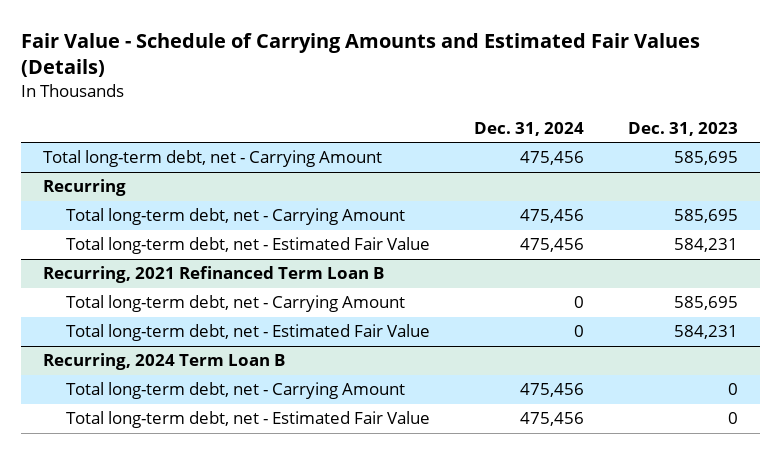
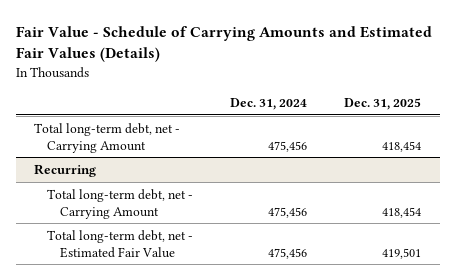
- | Dec. 31, 2024 | Dec. 31, 2023
+ | Dec. 31, 2024 | Dec. 31, 2025
- Recurring, 2021 Refinanced Term Loan B
- Total long-term debt, net - Carrying Amount | 0 | 585,695
- Total long-term debt, net - Estimated Fair Value | 0 | 584,231
- Recurring, 2024 Term Loan B
- Total long-term debt, net - Carrying Amount | 475,456 | 0
- Total long-term debt, net - Estimated Fair Value | 475,456 | 0

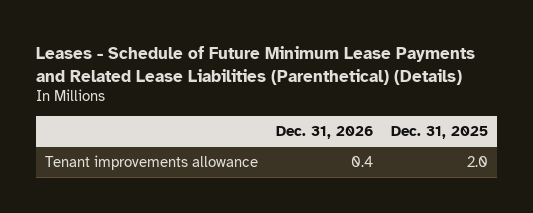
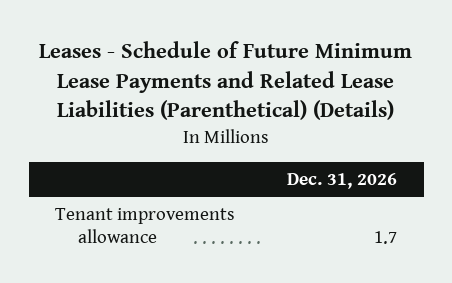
- | Dec. 31, 2026 | Dec. 31, 2025
+ | Dec. 31, 2026
- Tenant improvements allowance | 0.4 | 2.0
+ Tenant improvements allowance | 1.7

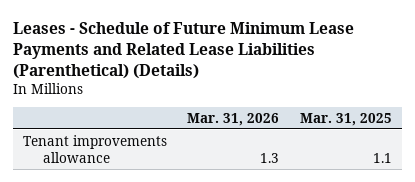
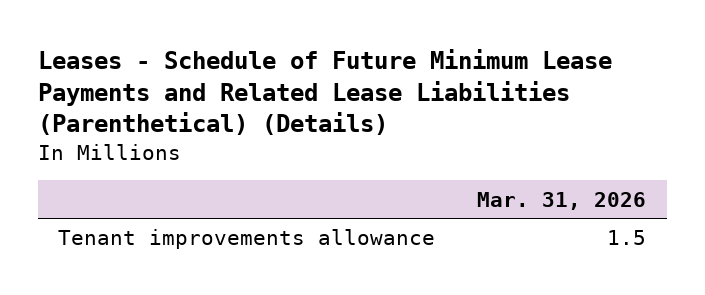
- | Mar. 31, 2026 | Mar. 31, 2025
+ | Mar. 31, 2026
- Tenant improvements allowance | 1.3 | 1.1
+ Tenant improvements allowance | 1.5

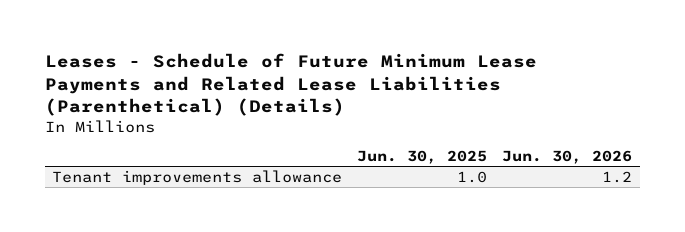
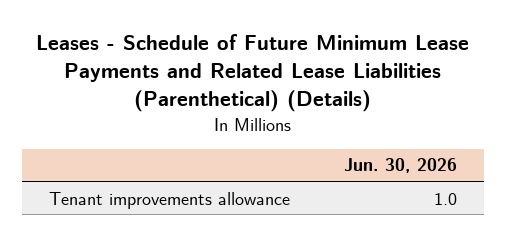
- | Jun. 30, 2025 | Jun. 30, 2026
+ | Jun. 30, 2026
- Tenant improvements allowance | 1.0 | 1.2
+ Tenant improvements allowance | 1.0

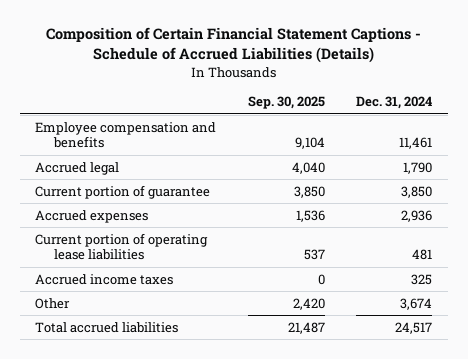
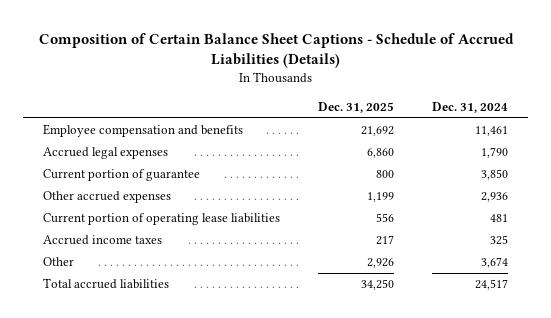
- Composition of Certain Financial Statement Captions - Schedule of Accrued Liabilities (Details)
+ Composition of Certain Balance Sheet Captions - Schedule of Accrued Liabilities (Details)
- | Sep. 30, 2025 | Dec. 31, 2024
+ | Dec. 31, 2025 | Dec. 31, 2024
- Accrued legal | 4,040 | 1,790
+ Accrued legal expenses | 6,860 | 1,790
- Accrued expenses | 1,536 | 2,936
+ Other accrued expenses | 1,199 | 2,936

